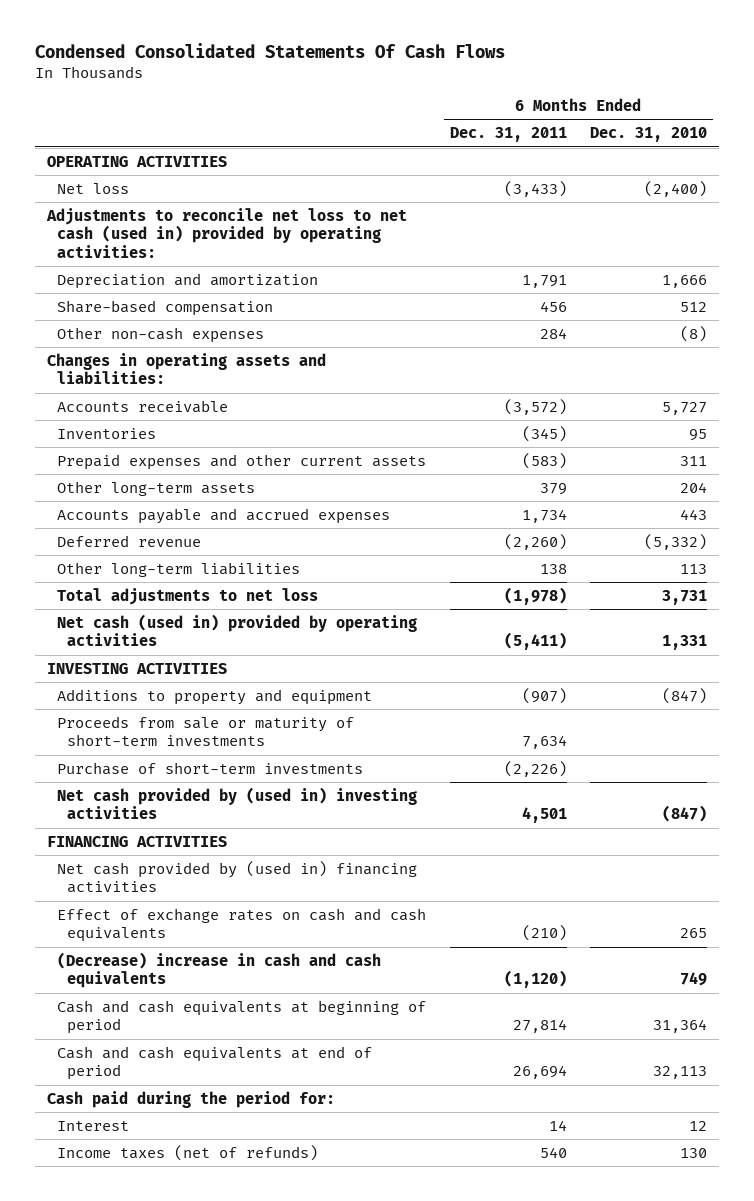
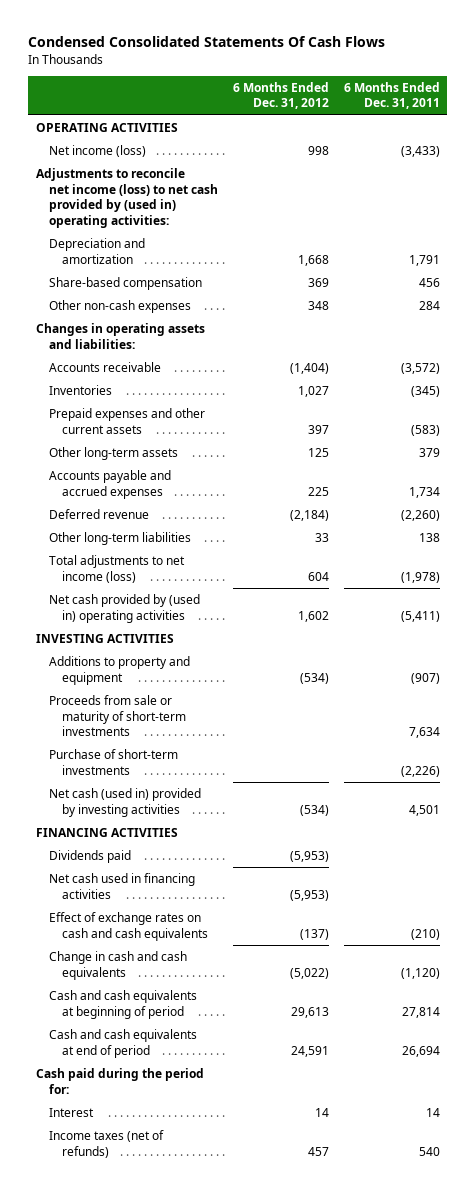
- | 6 Months Ended Dec. 31, 2011 | 6 Months Ended Dec. 31, 2010
+ | 6 Months Ended Dec. 31, 2012 | 6 Months Ended Dec. 31, 2011
- Net loss | (3,433) | (2,400)
- Adjustments to reconcile net loss to net cash (used in) provided by operating activities:
+ Net income (loss) | 998 | (3,433)
+ Adjustments to reconcile net income (loss) to net cash provided by (used in) operating activities:
- Total adjustments to net loss | (1,978) | 3,731
- Net cash (used in) provided by operating activities | (5,411) | 1,331
+ Total adjustments to net income (loss) | 604 | (1,978)
+ Net cash provided by (used in) operating activities | 1,602 | (5,411)
- Net cash provided by (used in) investing activities | 4,501 | (847)
+ Net cash (used in) provided by investing activities | (534) | 4,501
- Net cash provided by (used in) financing activities
+ Dividends paid | (5,953) |
+ Net cash used in financing activities | (5,953) |
- (Decrease) increase in cash and cash equivalents | (1,120) | 749
+ Change in cash and cash equivalents | (5,022) | (1,120)

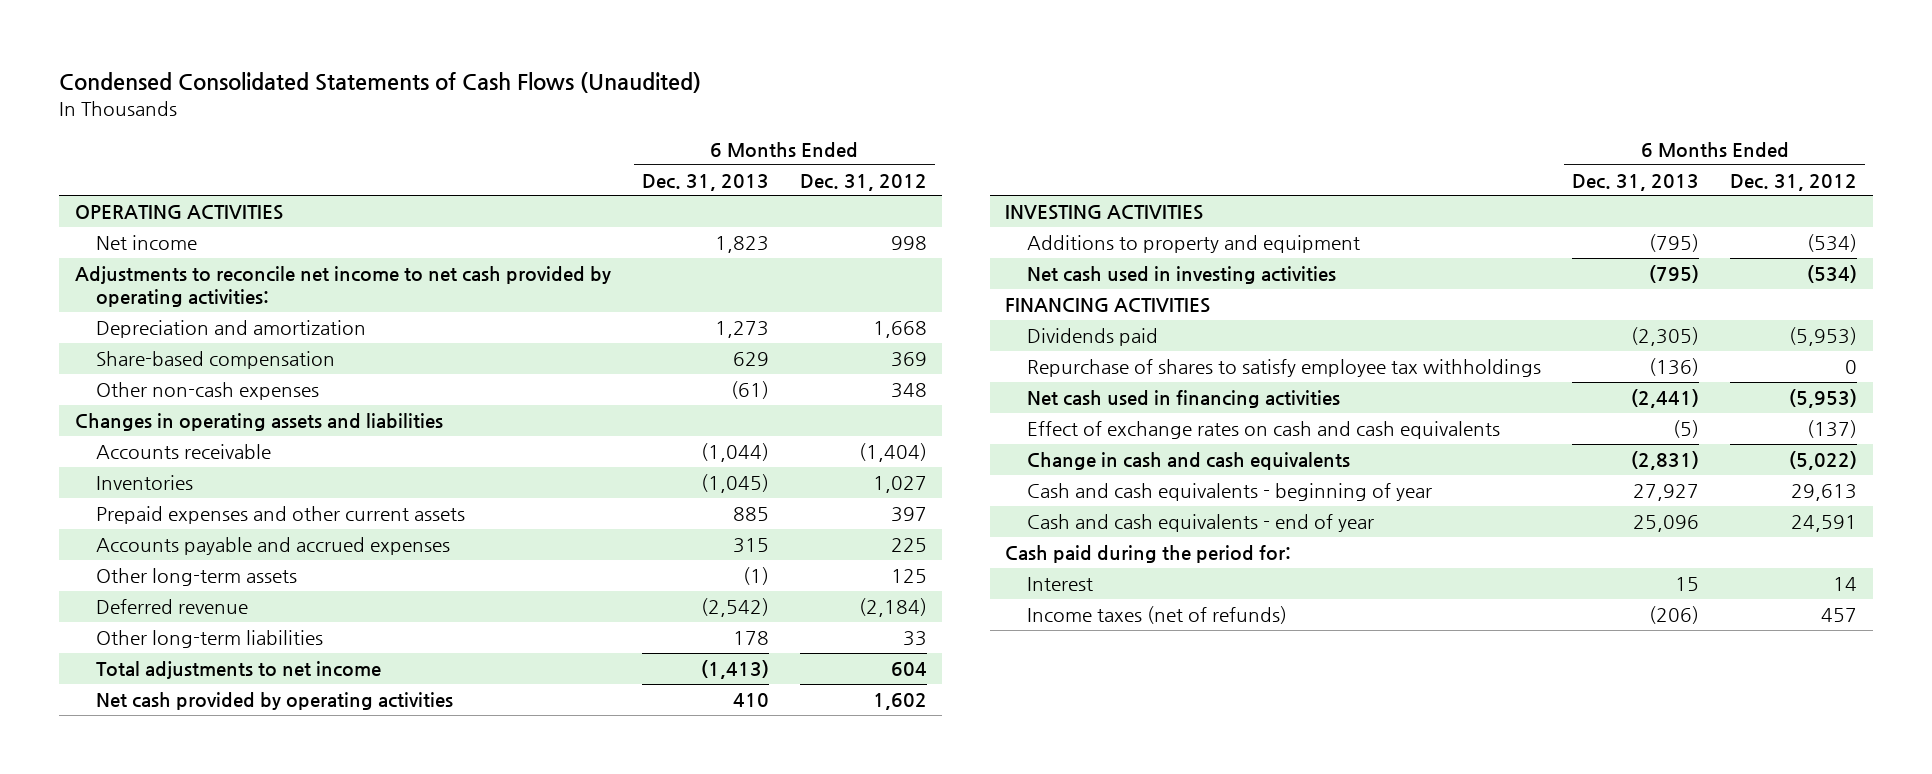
- Condensed Consolidated Statements Of Cash Flows
+ Condensed Consolidated Statements of Cash Flows (Unaudited)
- | 6 Months Ended Dec. 31, 2012 | 6 Months Ended Dec. 31, 2011
+ | 6 Months Ended Dec. 31, 2013 | 6 Months Ended Dec. 31, 2012
- Net income (loss) | 998 | (3,433)
- Adjustments to reconcile net income (loss) to net cash provided by (used in) operating activities:
+ Net income | 1,823 | 998
+ Adjustments to reconcile net income to net cash provided by operating activities:
- Changes in operating assets and liabilities:
+ Changes in operating assets and liabilities
moved down: Other long-term assets | (1) | 125
- Total adjustments to net income (loss) | 604 | (1,978)
- Net cash provided by (used in) operating activities | 1,602 | (5,411)
+ Total adjustments to net income | (1,413) | 604
+ Net cash provided by operating activities | 410 | 1,602
- Proceeds from sale or maturity of short-term investments | | 7,634
- Purchase of short-term investments | | (2,226)
- Net cash (used in) provided by investing activities | (534) | 4,501
+ Net cash used in investing activities | (795) | (534)
+ Repurchase of shares to satisfy employee tax withholdings | (136) | 0
- Cash and cash equivalents at beginning of period | 29,613 | 27,814
- Cash and cash equivalents at end of period | 24,591 | 26,694
+ Cash and cash equivalents - beginning of year | 27,927 | 29,613
+ Cash and cash equivalents - end of year | 25,096 | 24,591

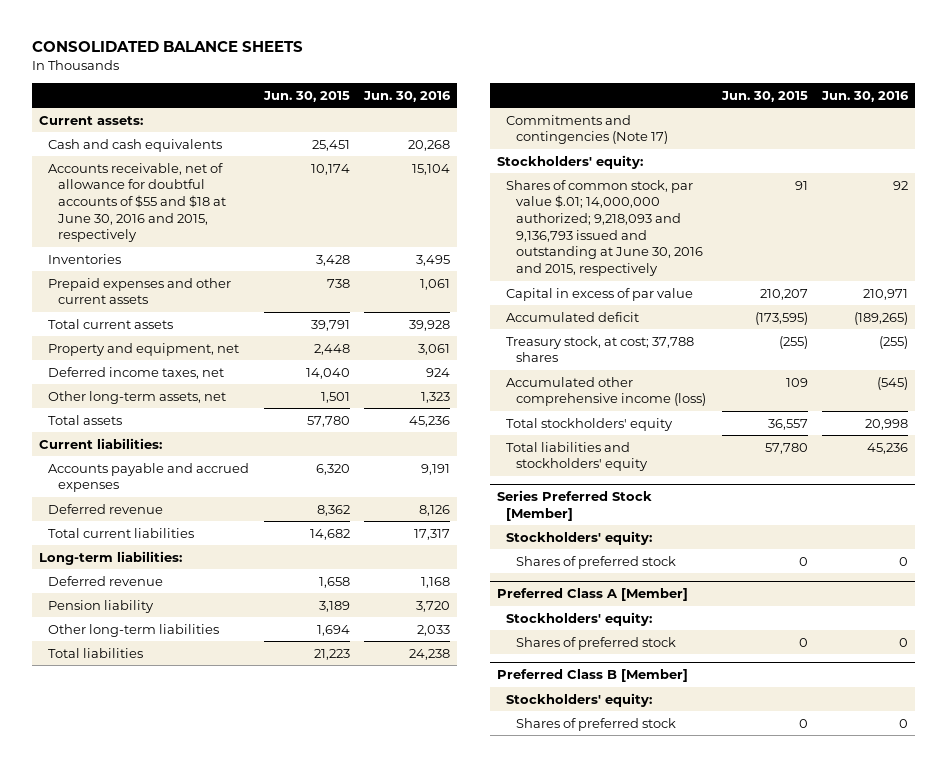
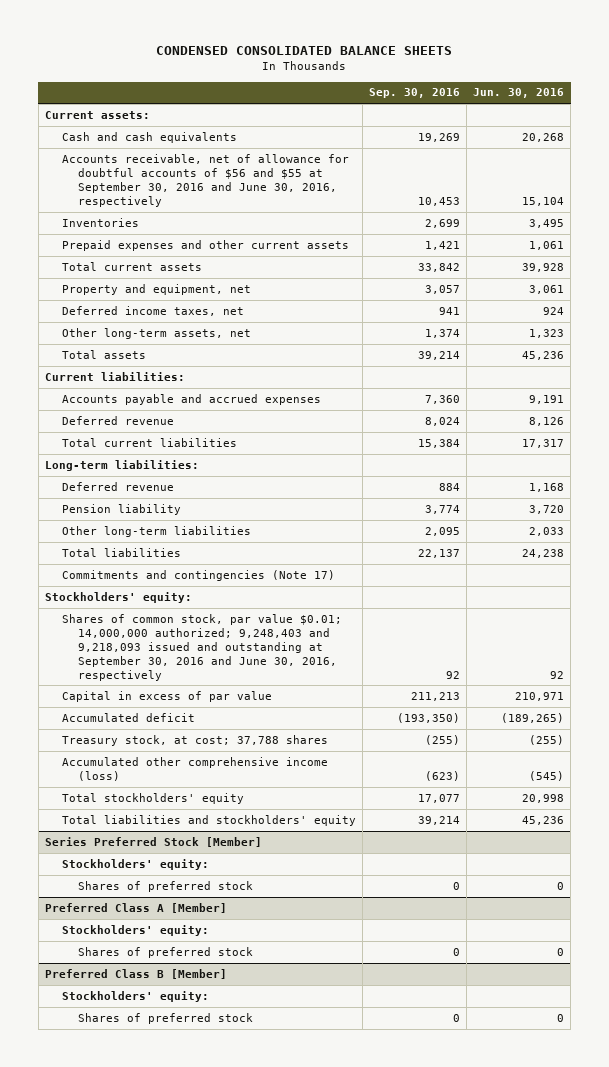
- CONSOLIDATED BALANCE SHEETS
+ CONDENSED CONSOLIDATED BALANCE SHEETS
- | Jun. 30, 2015 | Jun. 30, 2016
+ | Sep. 30, 2016 | Jun. 30, 2016
- Accounts receivable, net of allowance for doubtful accounts of $55 and $18 at June 30, 2016 and 2015, respectively | 10,174 | 15,104
+ Accounts receivable, net of allowance for doubtful accounts of $56 and $55 at September 30, 2016 and June 30, 2016, respectively | 10,453 | 15,104
- Shares of common stock, par value $.01; 14,000,000 authorized; 9,218,093 and 9,136,793 issued and outstanding at June 30, 2016 and 2015, respectively | 91 | 92
+ Shares of common stock, par value $0.01; 14,000,000 authorized; 9,248,403 and 9,218,093 issued and outstanding at September 30, 2016 and June 30, 2016, respectively | 92 | 92

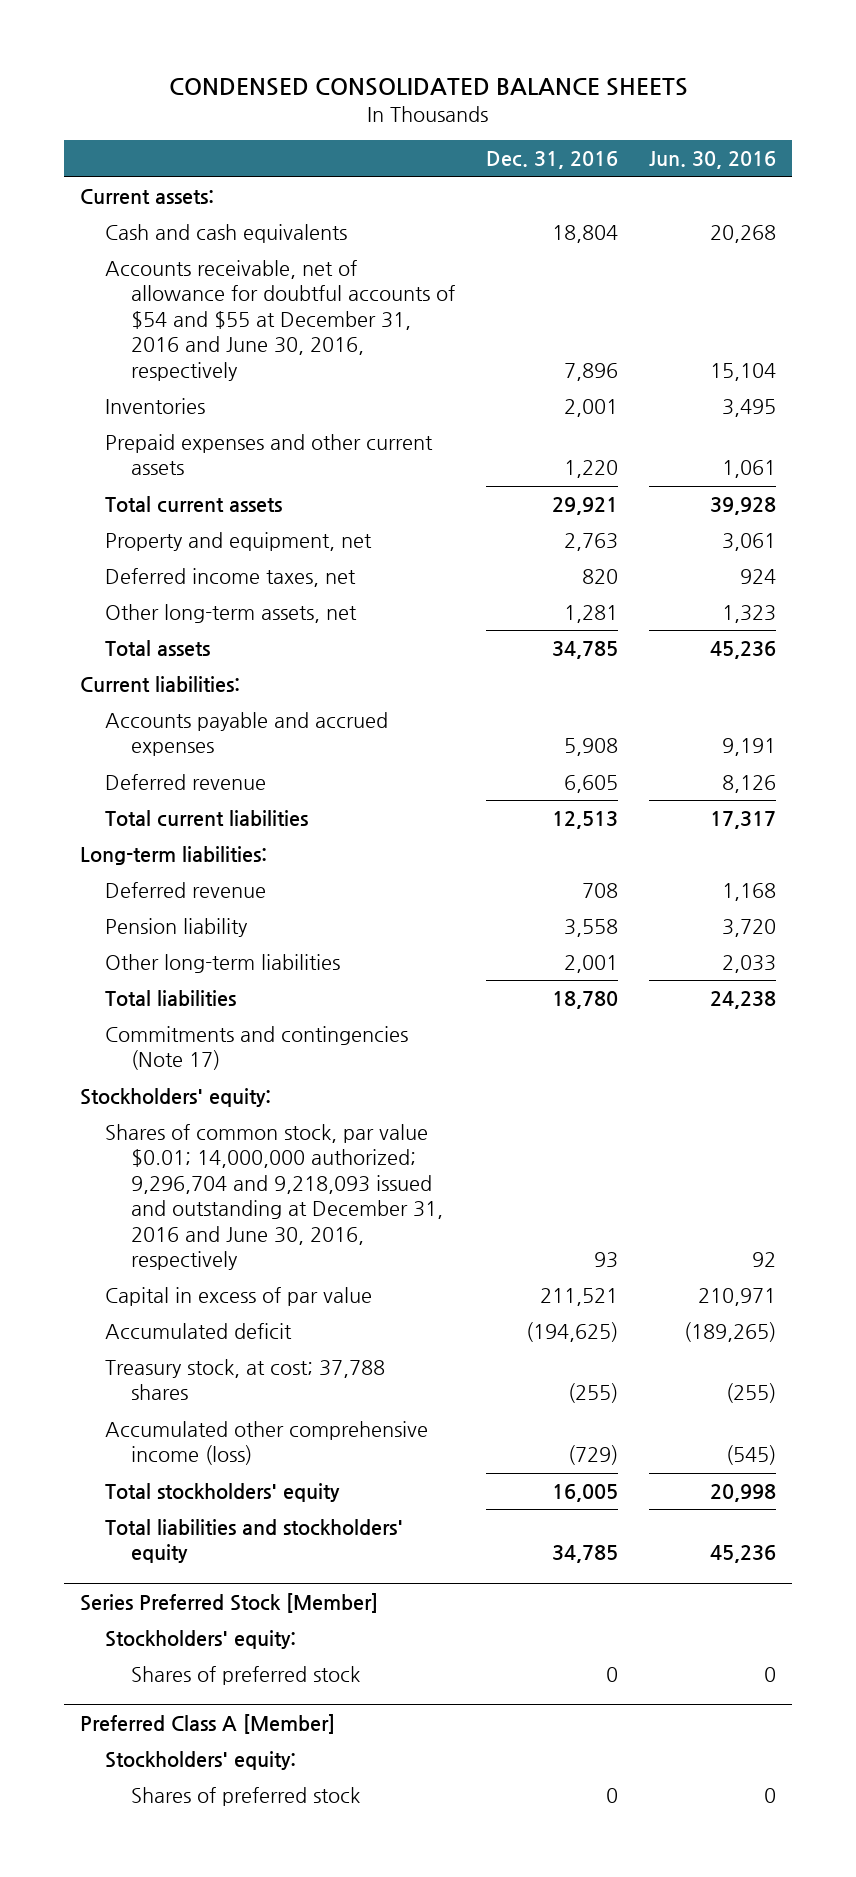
- | Sep. 30, 2016 | Jun. 30, 2016
+ | Dec. 31, 2016 | Jun. 30, 2016
- Accounts receivable, net of allowance for doubtful accounts of $56 and $55 at September 30, 2016 and June 30, 2016, respectively | 10,453 | 15,104
+ Accounts receivable, net of allowance for doubtful accounts of $54 and $55 at December 31, 2016 and June 30, 2016, respectively | 7,896 | 15,104
- Shares of common stock, par value $0.01; 14,000,000 authorized; 9,248,403 and 9,218,093 issued and outstanding at September 30, 2016 and June 30, 2016, respectively | 92 | 92
+ Shares of common stock, par value $0.01; 14,000,000 authorized; 9,296,704 and 9,218,093 issued and outstanding at December 31, 2016 and June 30, 2016, respectively | 93 | 92
- Preferred Class B [Member]
- Stockholders' equity:
- Shares of preferred stock | 0 | 0

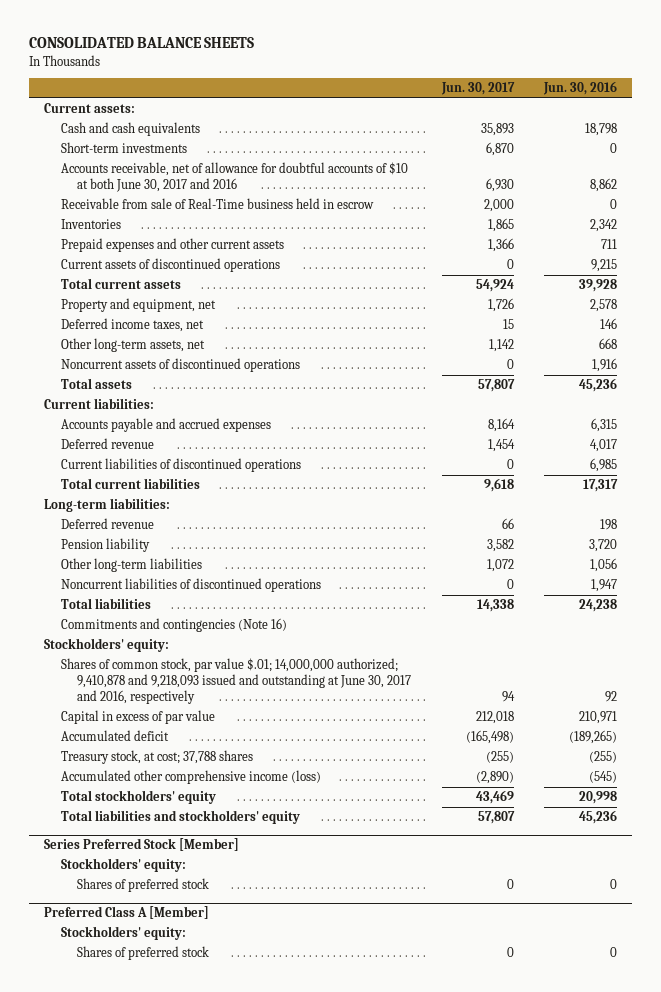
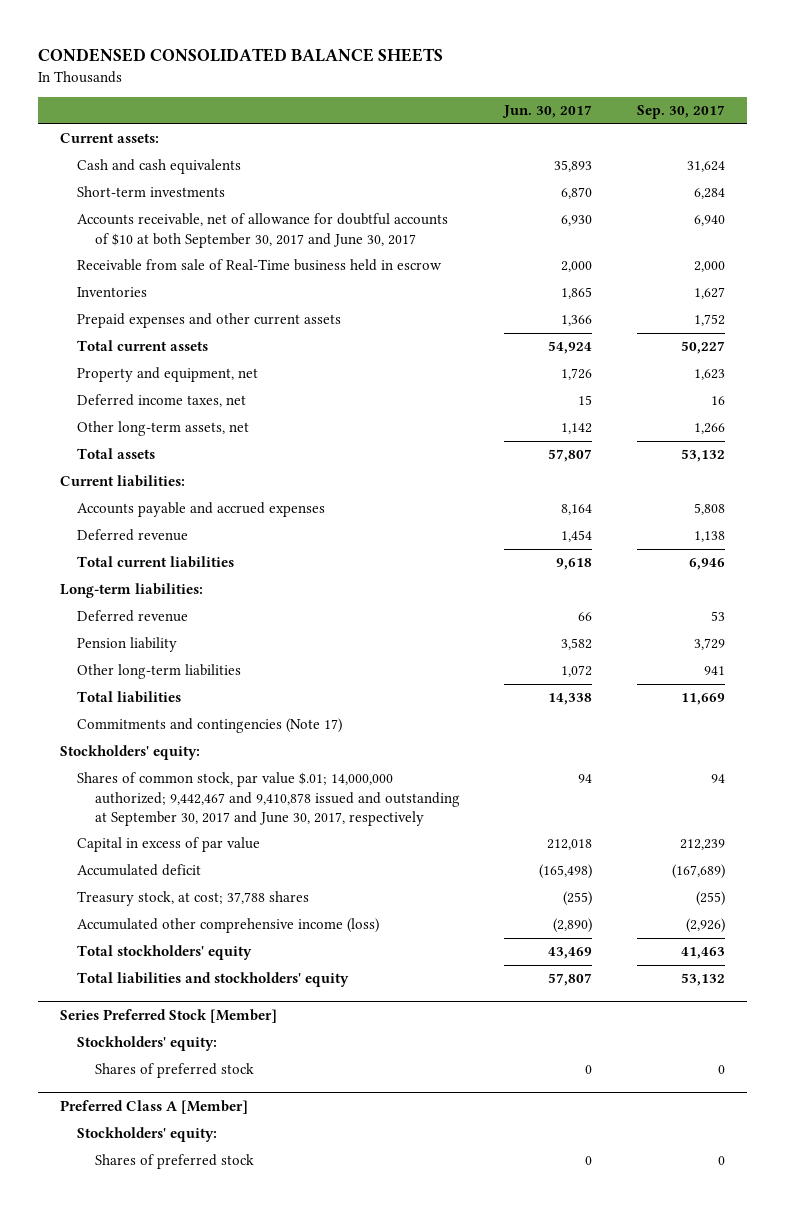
- CONSOLIDATED BALANCE SHEETS
+ CONDENSED CONSOLIDATED BALANCE SHEETS
- | Jun. 30, 2017 | Jun. 30, 2016
+ | Jun. 30, 2017 | Sep. 30, 2017
- Accounts receivable, net of allowance for doubtful accounts of $10 at both June 30, 2017 and 2016 | 6,930 | 8,862
+ Accounts receivable, net of allowance for doubtful accounts of $10 at both September 30, 2017 and June 30, 2017 | 6,930 | 6,940
- Current assets of discontinued operations | 0 | 9,215
- Noncurrent assets of discontinued operations | 0 | 1,916
- Current liabilities of discontinued operations | 0 | 6,985
- Noncurrent liabilities of discontinued operations | 0 | 1,947
- Commitments and contingencies (Note 16)
+ Commitments and contingencies (Note 17)
- Shares of common stock, par value $.01; 14,000,000 authorized; 9,410,878 and 9,218,093 issued and outstanding at June 30, 2017 and 2016, respectively | 94 | 92
+ Shares of common stock, par value $.01; 14,000,000 authorized; 9,442,467 and 9,410,878 issued and outstanding at September 30, 2017 and June 30, 2017, respectively | 94 | 94

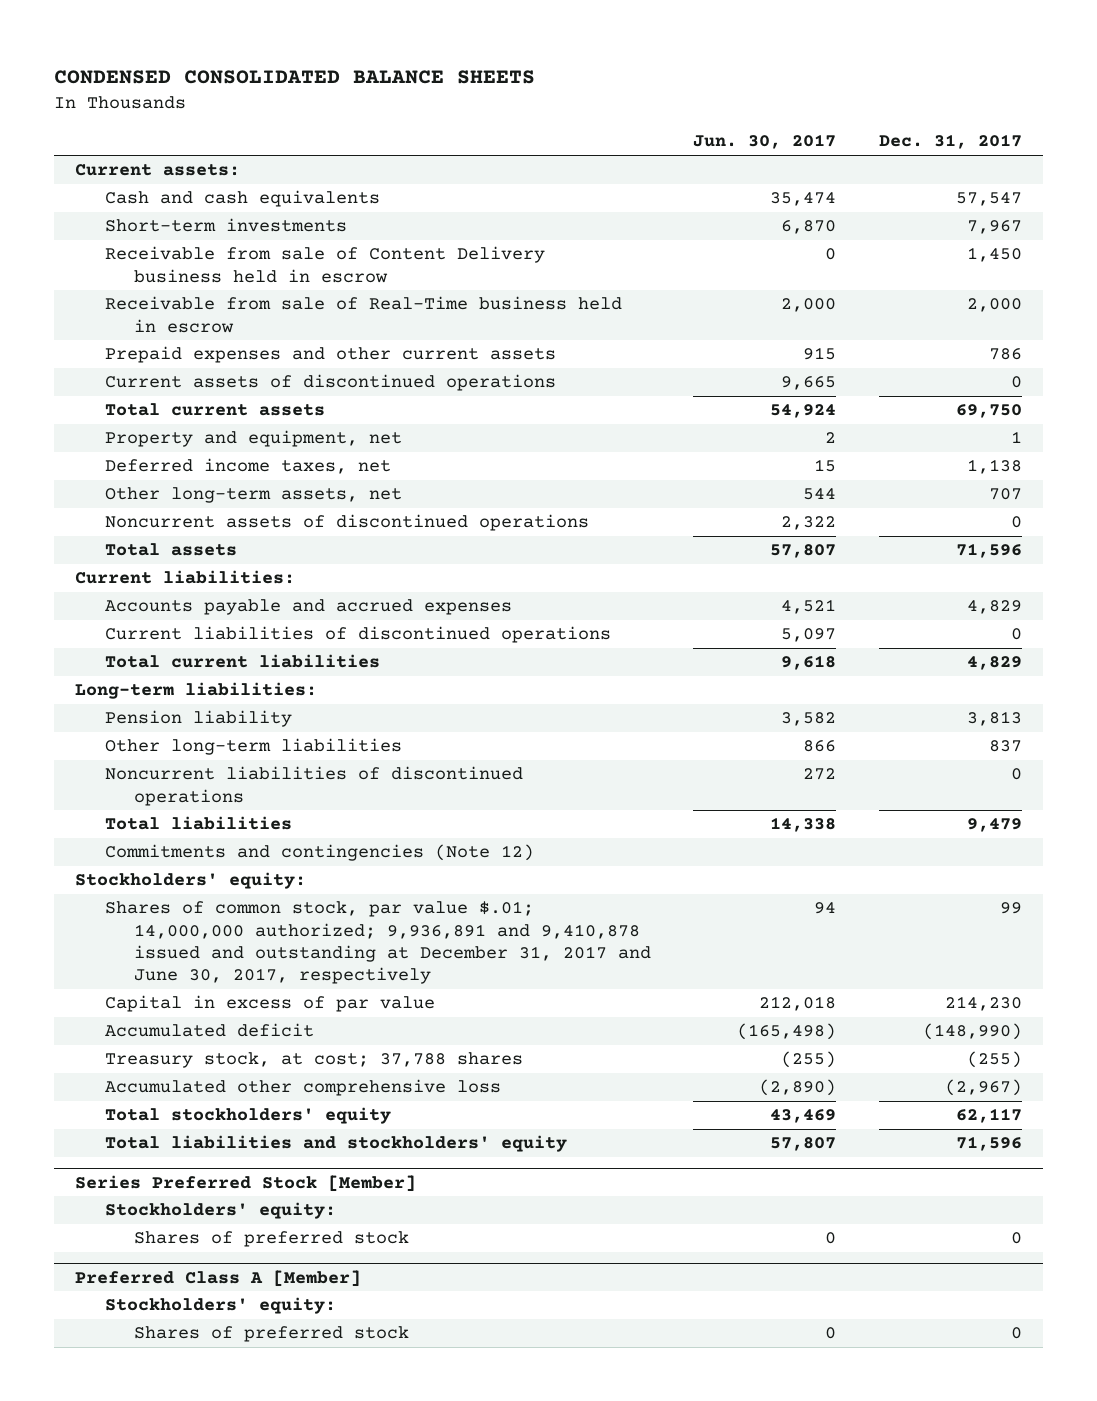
- | Jun. 30, 2017 | Sep. 30, 2017
+ | Jun. 30, 2017 | Dec. 31, 2017
- Cash and cash equivalents | 35,893 | 31,624
+ Cash and cash equivalents | 35,474 | 57,547
- Accounts receivable, net of allowance for doubtful accounts of $10 at both September 30, 2017 and June 30, 2017 | 6,930 | 6,940
+ Receivable from sale of Content Delivery business held in escrow | 0 | 1,450
- Inventories | 1,865 | 1,627
- Prepaid expenses and other current assets | 1,366 | 1,752
+ Prepaid expenses and other current assets | 915 | 786
+ Current assets of discontinued operations | 9,665 | 0
- Property and equipment, net | 1,726 | 1,623
+ Property and equipment, net | 2 | 1
- Other long-term assets, net | 1,142 | 1,266
+ Other long-term assets, net | 544 | 707
+ Noncurrent assets of discontinued operations | 2,322 | 0
- Accounts payable and accrued expenses | 8,164 | 5,808
- Deferred revenue | 1,454 | 1,138
+ Accounts payable and accrued expenses | 4,521 | 4,829
+ Current liabilities of discontinued operations | 5,097 | 0
- Deferred revenue | 66 | 53
- Other long-term liabilities | 1,072 | 941
+ Other long-term liabilities | 866 | 837
+ Noncurrent liabilities of discontinued operations | 272 | 0
- Commitments and contingencies (Note 17)
+ Commitments and contingencies (Note 12)
- Shares of common stock, par value $.01; 14,000,000 authorized; 9,442,467 and 9,410,878 issued and outstanding at September 30, 2017 and June 30, 2017, respectively | 94 | 94
+ Shares of common stock, par value $.01; 14,000,000 authorized; 9,936,891 and 9,410,878 issued and outstanding at December 31, 2017 and June 30, 2017, respectively | 94 | 99
- Accumulated other comprehensive income (loss) | (2,890) | (2,926)
+ Accumulated other comprehensive loss | (2,890) | (2,967)

